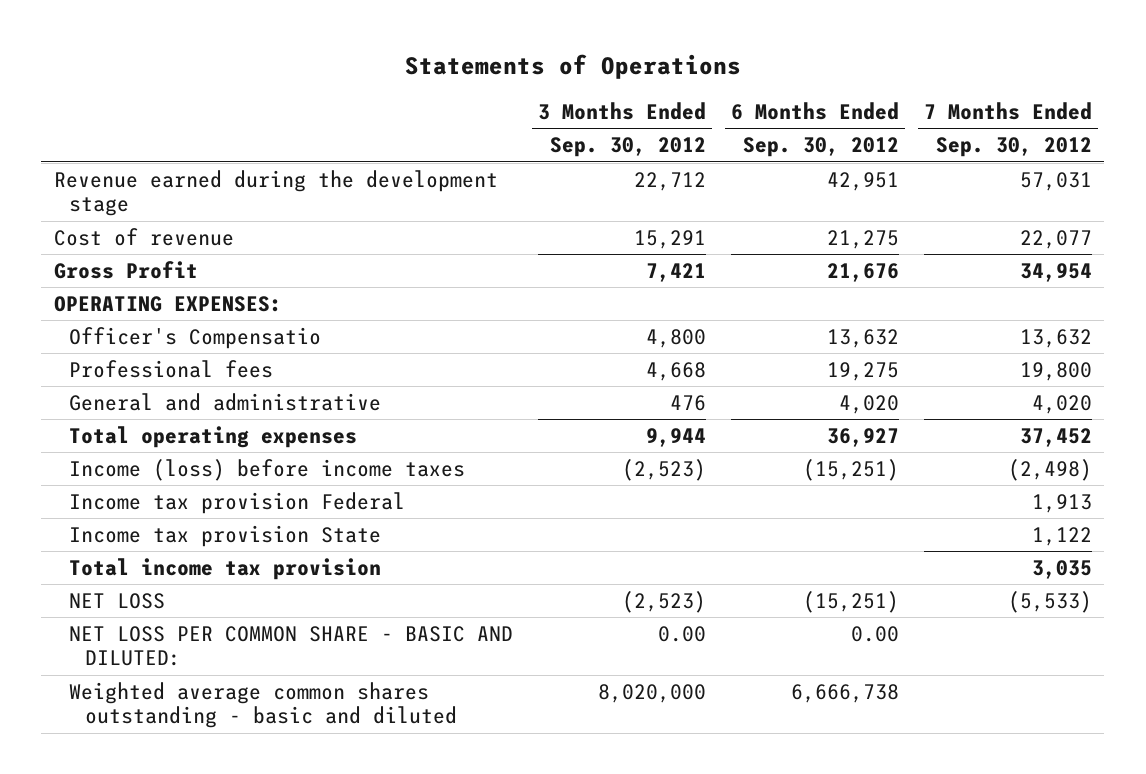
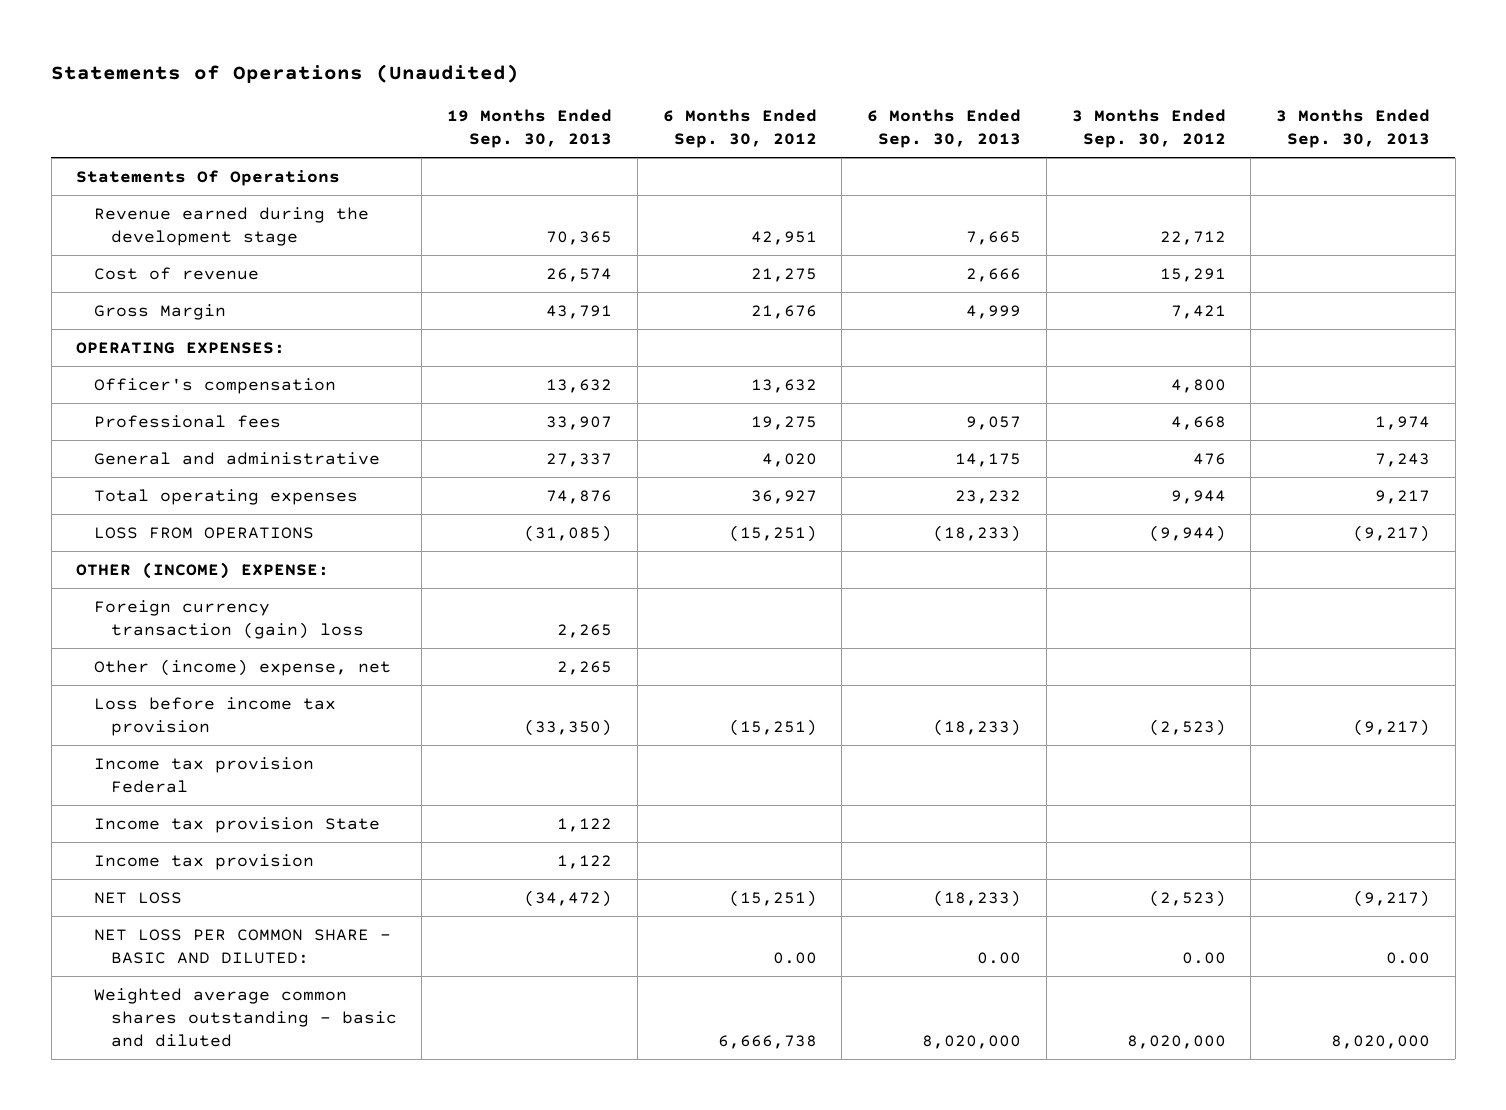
- Statements of Operations
+ Statements of Operations (Unaudited)
- | 3 Months Ended Sep. 30, 2012 | 6 Months Ended Sep. 30, 2012 | 7 Months Ended Sep. 30, 2012
+ | 19 Months Ended Sep. 30, 2013 | 6 Months Ended Sep. 30, 2012 | 6 Months Ended Sep. 30, 2013 | 3 Months Ended Sep. 30, 2012 | 3 Months Ended Sep. 30, 2013
+ Statements Of Operations
- Gross Profit | 7,421 | 21,676 | 34,954
+ Gross Margin | 43,791 | 21,676 | 4,999 | 7,421 |
- Officer's Compensatio | 4,800 | 13,632 | 13,632
+ Officer's compensation | 13,632 | 13,632 | | 4,800 |
- Income (loss) before income taxes | (2,523) | (15,251) | (2,498)
+ LOSS FROM OPERATIONS | (31,085) | (15,251) | (18,233) | (9,944) | (9,217)
+ OTHER (INCOME) EXPENSE:
+ Foreign currency transaction (gain) loss | 2,265 | | | |
+ Other (income) expense, net | 2,265 | | | |
+ Loss before income tax provision | (33,350) | (15,251) | (18,233) | (2,523) | (9,217)
- Total income tax provision | | | 3,035
+ Income tax provision | 1,122 | | | |

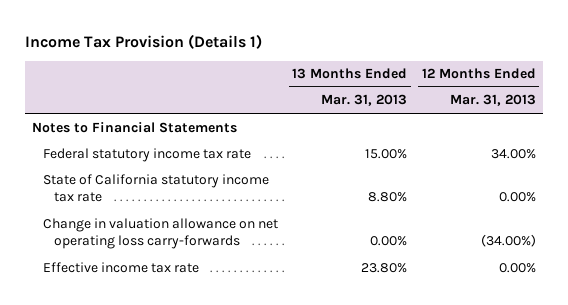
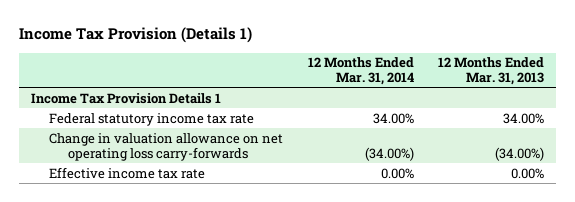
- | 13 Months Ended Mar. 31, 2013 | 12 Months Ended Mar. 31, 2013
+ | 12 Months Ended Mar. 31, 2014 | 12 Months Ended Mar. 31, 2013
- Notes to Financial Statements
+ Income Tax Provision Details 1
- State of California statutory income tax rate | 8.80% | 0.00%

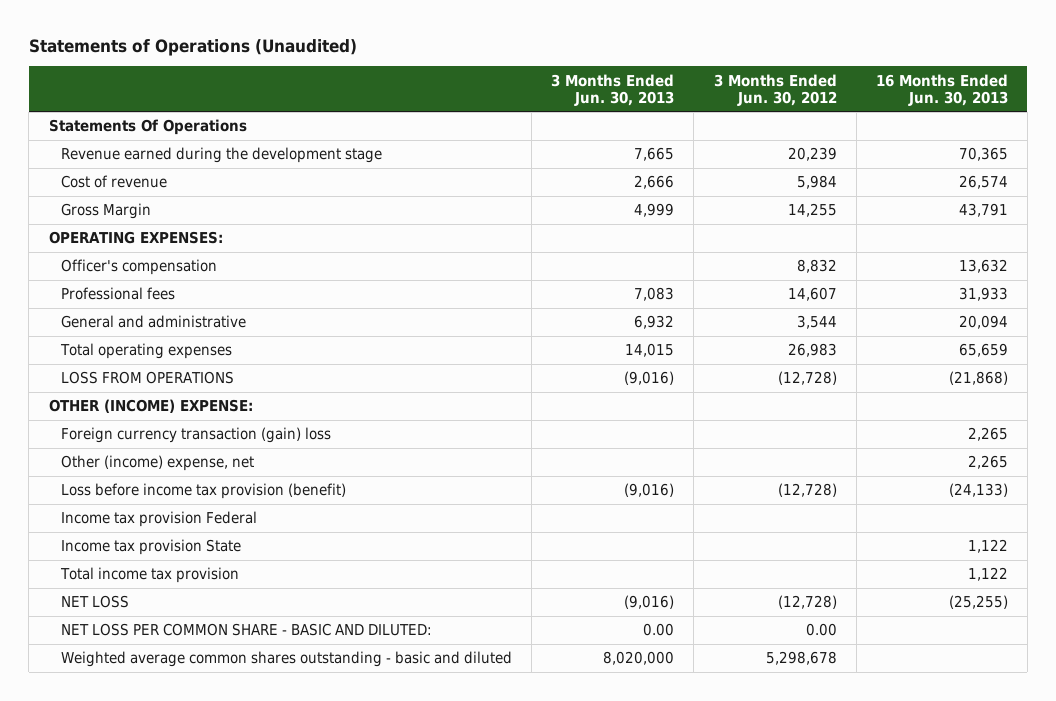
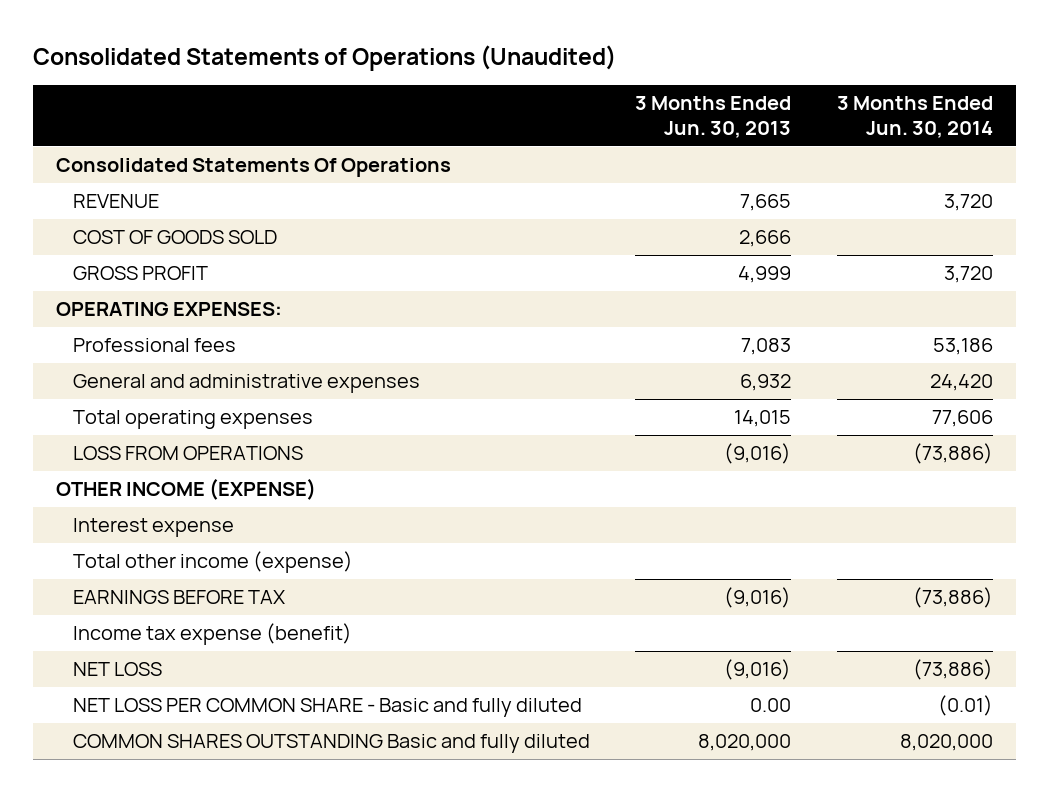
- Statements of Operations (Unaudited)
+ Consolidated Statements of Operations (Unaudited)
- | 3 Months Ended Jun. 30, 2013 | 3 Months Ended Jun. 30, 2012 | 16 Months Ended Jun. 30, 2013
+ | 3 Months Ended Jun. 30, 2013 | 3 Months Ended Jun. 30, 2014
- Statements Of Operations
- Revenue earned during the development stage | 7,665 | 20,239 | 70,365
- Cost of revenue | 2,666 | 5,984 | 26,574
- Gross Margin | 4,999 | 14,255 | 43,791
+ Consolidated Statements Of Operations
+ REVENUE | 7,665 | 3,720
+ COST OF GOODS SOLD | 2,666 |
+ GROSS PROFIT | 4,999 | 3,720
- Officer's compensation | | 8,832 | 13,632
- General and administrative | 6,932 | 3,544 | 20,094
+ General and administrative expenses | 6,932 | 24,420
- OTHER (INCOME) EXPENSE:
- Foreign currency transaction (gain) loss | | | 2,265
- Other (income) expense, net | | | 2,265
- Loss before income tax provision (benefit) | (9,016) | (12,728) | (24,133)
- Income tax provision Federal
- Income tax provision State | | | 1,122
- Total income tax provision | | | 1,122
+ OTHER INCOME (EXPENSE)
+ Interest expense
+ Total other income (expense)
+ EARNINGS BEFORE TAX | (9,016) | (73,886)
+ Income tax expense (benefit)
- NET LOSS PER COMMON SHARE - BASIC AND DILUTED: | 0.00 | 0.00 |
- Weighted average common shares outstanding - basic and diluted | 8,020,000 | 5,298,678 |
+ NET LOSS PER COMMON SHARE - Basic and fully diluted | 0.00 | (0.01)
+ COMMON SHARES OUTSTANDING Basic and fully diluted | 8,020,000 | 8,020,000

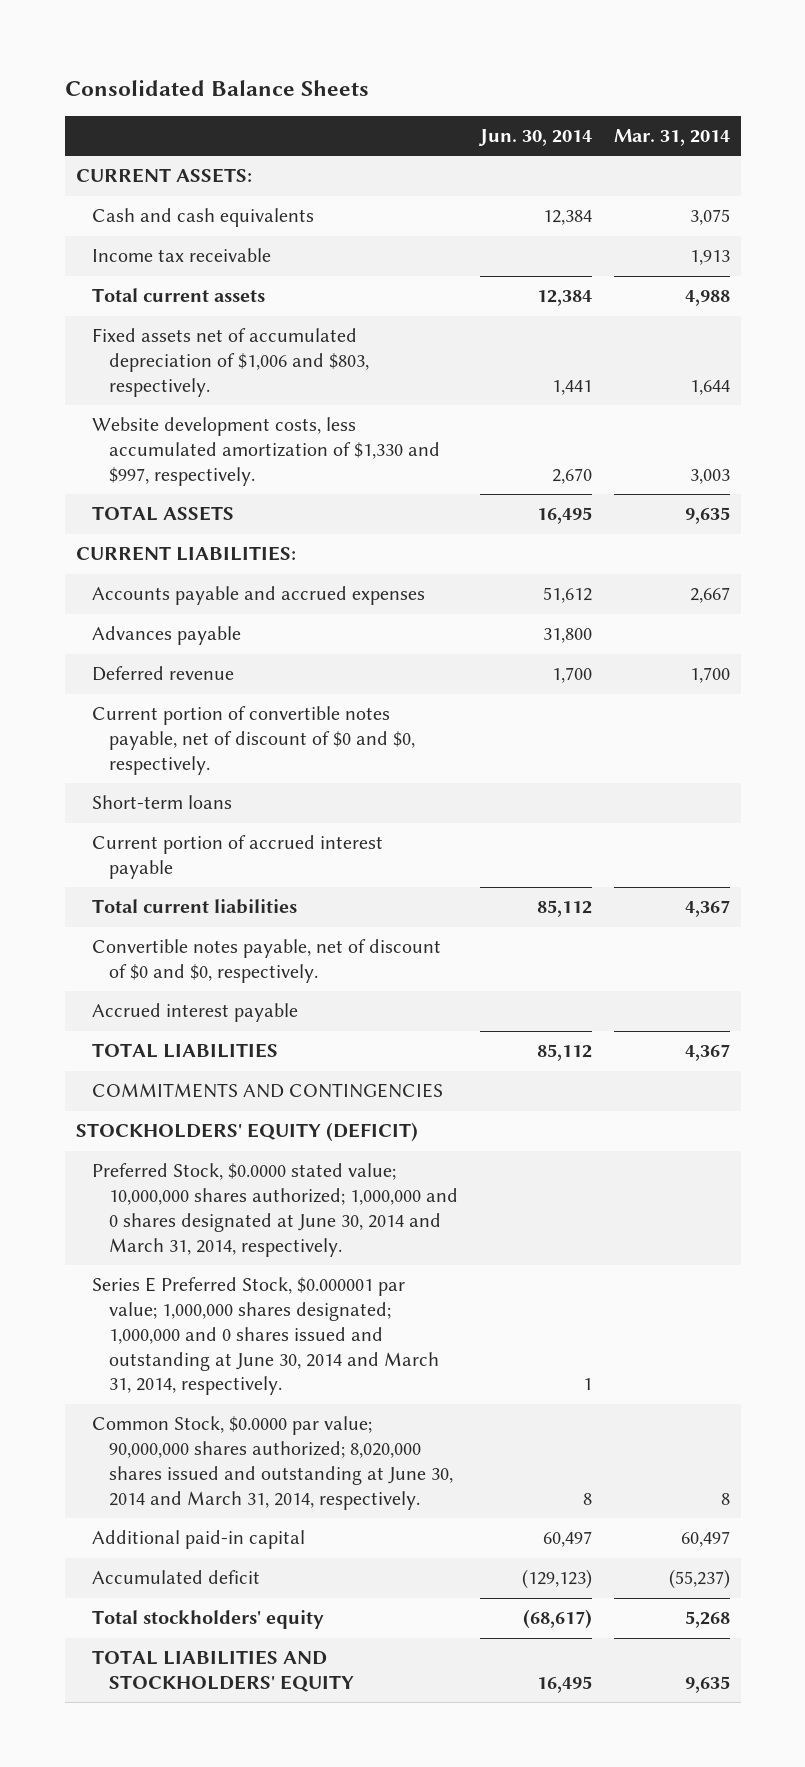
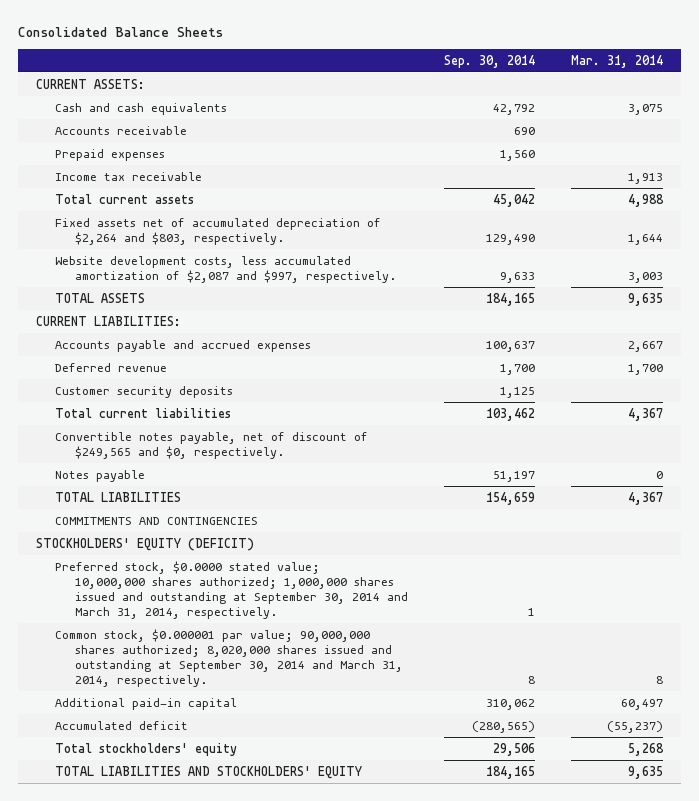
- | Jun. 30, 2014 | Mar. 31, 2014
+ | Sep. 30, 2014 | Mar. 31, 2014
+ Accounts receivable | 690 |
+ Prepaid expenses | 1,560 |
- Fixed assets net of accumulated depreciation of $1,006 and $803, respectively. | 1,441 | 1,644
- Website development costs, less accumulated amortization of $1,330 and $997, respectively. | 2,670 | 3,003
+ Fixed assets net of accumulated depreciation of $2,264 and $803, respectively. | 129,490 | 1,644
+ Website development costs, less accumulated amortization of $2,087 and $997, respectively. | 9,633 | 3,003
- Advances payable | 31,800 |
- Current portion of convertible notes payable, net of discount of $0 and $0, respectively.
- Short-term loans
- Current portion of accrued interest payable
+ Customer security deposits | 1,125 |
- Convertible notes payable, net of discount of $0 and $0, respectively.
- Accrued interest payable
+ Convertible notes payable, net of discount of $249,565 and $0, respectively.
+ Notes payable | 51,197 | 0
- Preferred Stock, $0.0000 stated value; 10,000,000 shares authorized; 1,000,000 and 0 shares designated at June 30, 2014 and March 31, 2014, respectively.
- Series E Preferred Stock, $0.000001 par value; 1,000,000 shares designated; 1,000,000 and 0 shares issued and outstanding at June 30, 2014 and March 31, 2014, respectively. | 1 |
- Common Stock, $0.0000 par value; 90,000,000 shares authorized; 8,020,000 shares issued and outstanding at June 30, 2014 and March 31, 2014, respectively. | 8 | 8
+ Preferred stock, $0.0000 stated value; 10,000,000 shares authorized; 1,000,000 shares issued and outstanding at September 30, 2014 and March 31, 2014, respectively. | 1 |
+ Common stock, $0.000001 par value; 90,000,000 shares authorized; 8,020,000 shares issued and outstanding at September 30, 2014 and March 31, 2014, respectively. | 8 | 8

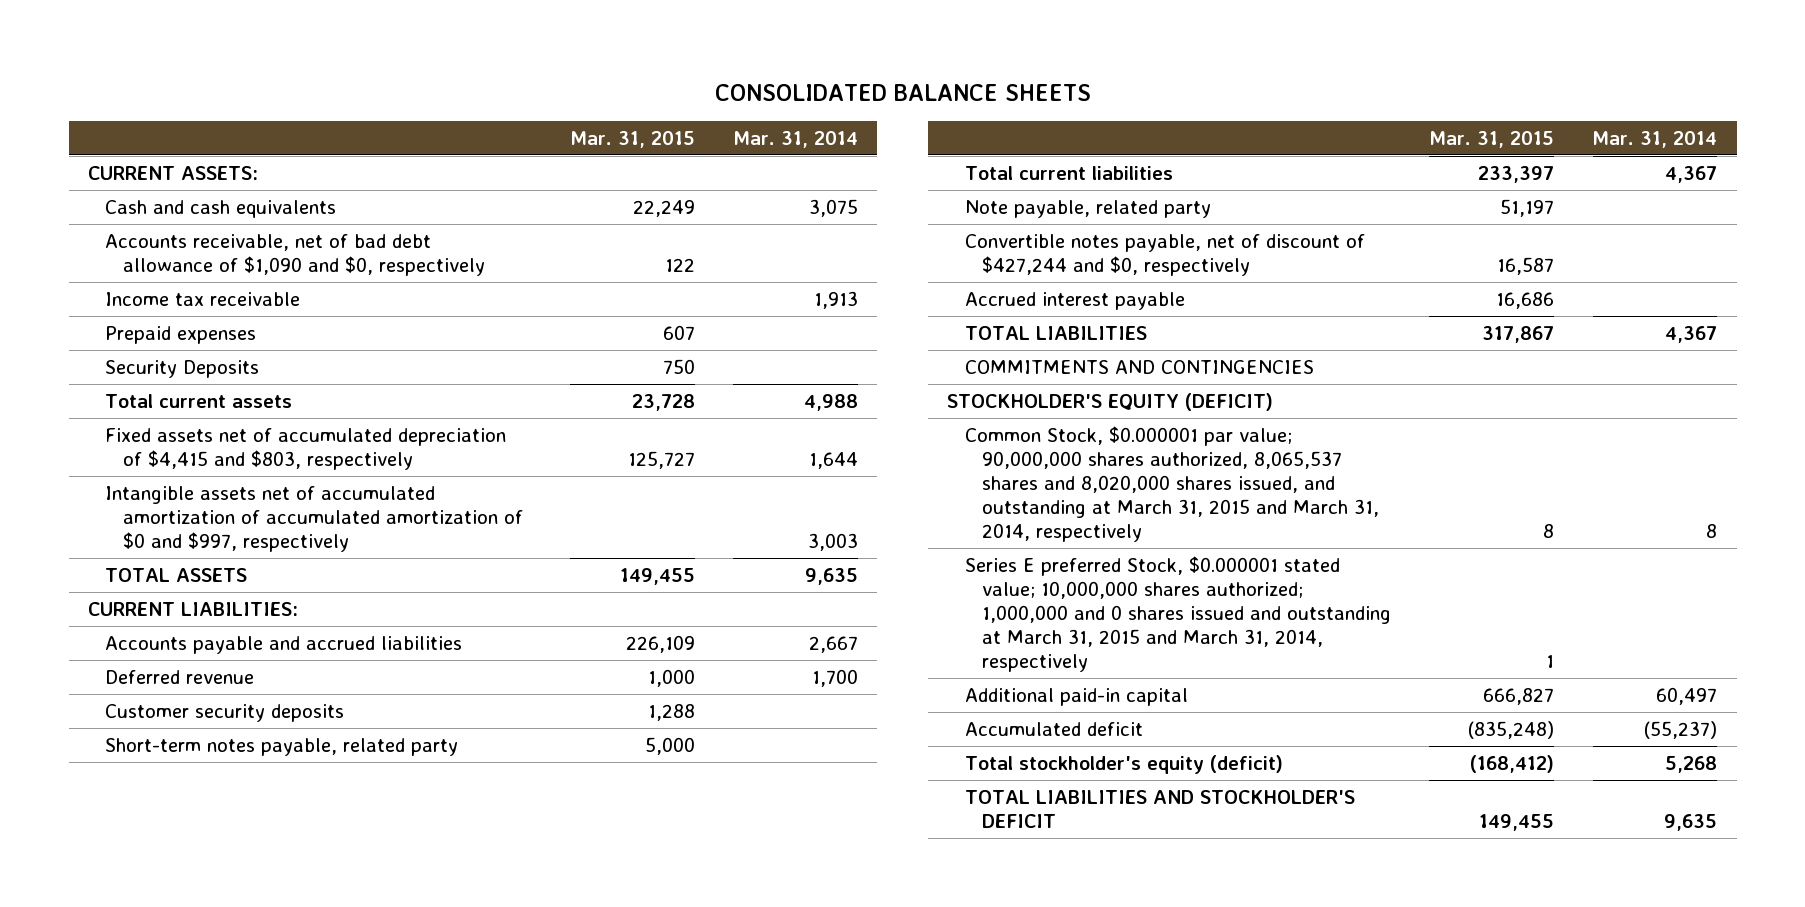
- Consolidated Balance Sheets
+ CONSOLIDATED BALANCE SHEETS
- | Sep. 30, 2014 | Mar. 31, 2014
+ | Mar. 31, 2015 | Mar. 31, 2014
- Accounts receivable | 690 |
+ Accounts receivable, net of bad debt allowance of $1,090 and $0, respectively | 122 |
moved down: Prepaid expenses | 607 |
+ Security Deposits | 750 |
- Fixed assets net of accumulated depreciation of $2,264 and $803, respectively. | 129,490 | 1,644
- Website development costs, less accumulated amortization of $2,087 and $997, respectively. | 9,633 | 3,003
+ Fixed assets net of accumulated depreciation of $4,415 and $803, respectively | 125,727 | 1,644
+ Intangible assets net of accumulated amortization of accumulated amortization of $0 and $997, respectively | | 3,003
- Accounts payable and accrued expenses | 100,637 | 2,667
+ Accounts payable and accrued liabilities | 226,109 | 2,667
+ Short-term notes payable, related party | 5,000 |
- Convertible notes payable, net of discount of $249,565 and $0, respectively.
- Notes payable | 51,197 | 0
+ Note payable, related party | 51,197 |
+ Convertible notes payable, net of discount of $427,244 and $0, respectively | 16,587 |
+ Accrued interest payable | 16,686 |
- STOCKHOLDERS' EQUITY (DEFICIT)
- Preferred stock, $0.0000 stated value; 10,000,000 shares authorized; 1,000,000 shares issued and outstanding at September 30, 2014 and March 31, 2014, respectively. | 1 |
- Common stock, $0.000001 par value; 90,000,000 shares authorized; 8,020,000 shares issued and outstanding at September 30, 2014 and March 31, 2014, respectively. | 8 | 8
+ STOCKHOLDER'S EQUITY (DEFICIT)
+ Common Stock, $0.000001 par value; 90,000,000 shares authorized, 8,065,537 shares and 8,020,000 shares issued, and outstanding at March 31, 2015 and March 31, 2014, respectively | 8 | 8
+ Series E preferred Stock, $0.000001 stated value; 10,000,000 shares authorized; 1,000,000 and 0 shares issued and outstanding at March 31, 2015 and March 31, 2014, respectively | 1 |
- Total stockholders' equity | 29,506 | 5,268
- TOTAL LIABILITIES AND STOCKHOLDERS' EQUITY | 184,165 | 9,635
+ Total stockholder's equity (deficit) | (168,412) | 5,268
+ TOTAL LIABILITIES AND STOCKHOLDER'S DEFICIT | 149,455 | 9,635

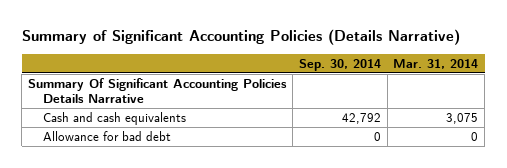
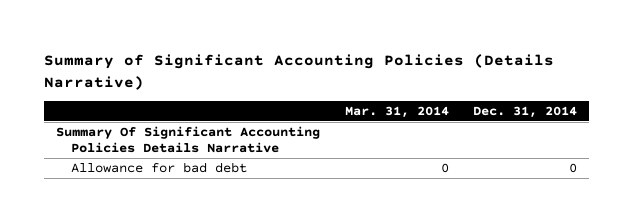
- | Sep. 30, 2014 | Mar. 31, 2014
+ | Mar. 31, 2014 | Dec. 31, 2014
- Cash and cash equivalents | 42,792 | 3,075

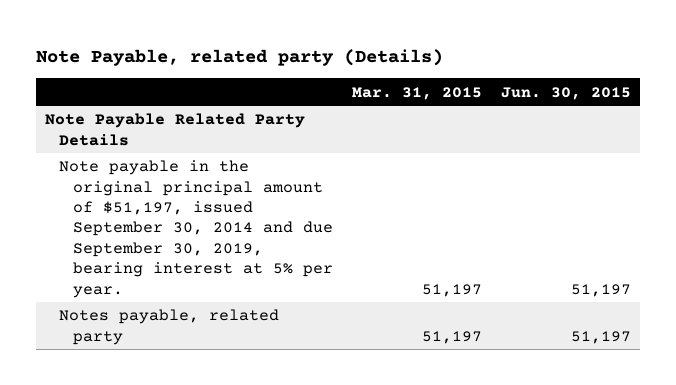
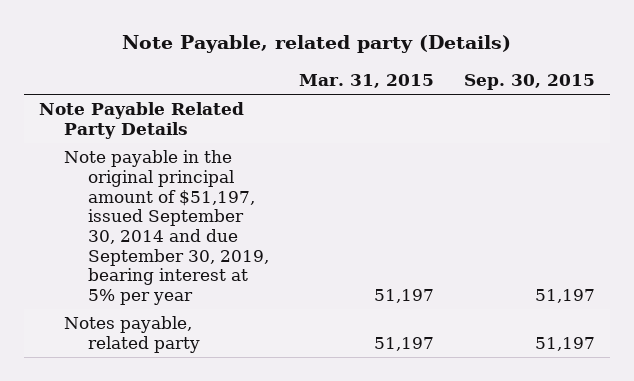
- | Mar. 31, 2015 | Jun. 30, 2015
+ | Mar. 31, 2015 | Sep. 30, 2015
- Note payable in the original principal amount of $51,197, issued September 30, 2014 and due September 30, 2019, bearing interest at 5% per year. | 51,197 | 51,197
+ Note payable in the original principal amount of $51,197, issued September 30, 2014 and due September 30, 2019, bearing interest at 5% per year | 51,197 | 51,197

